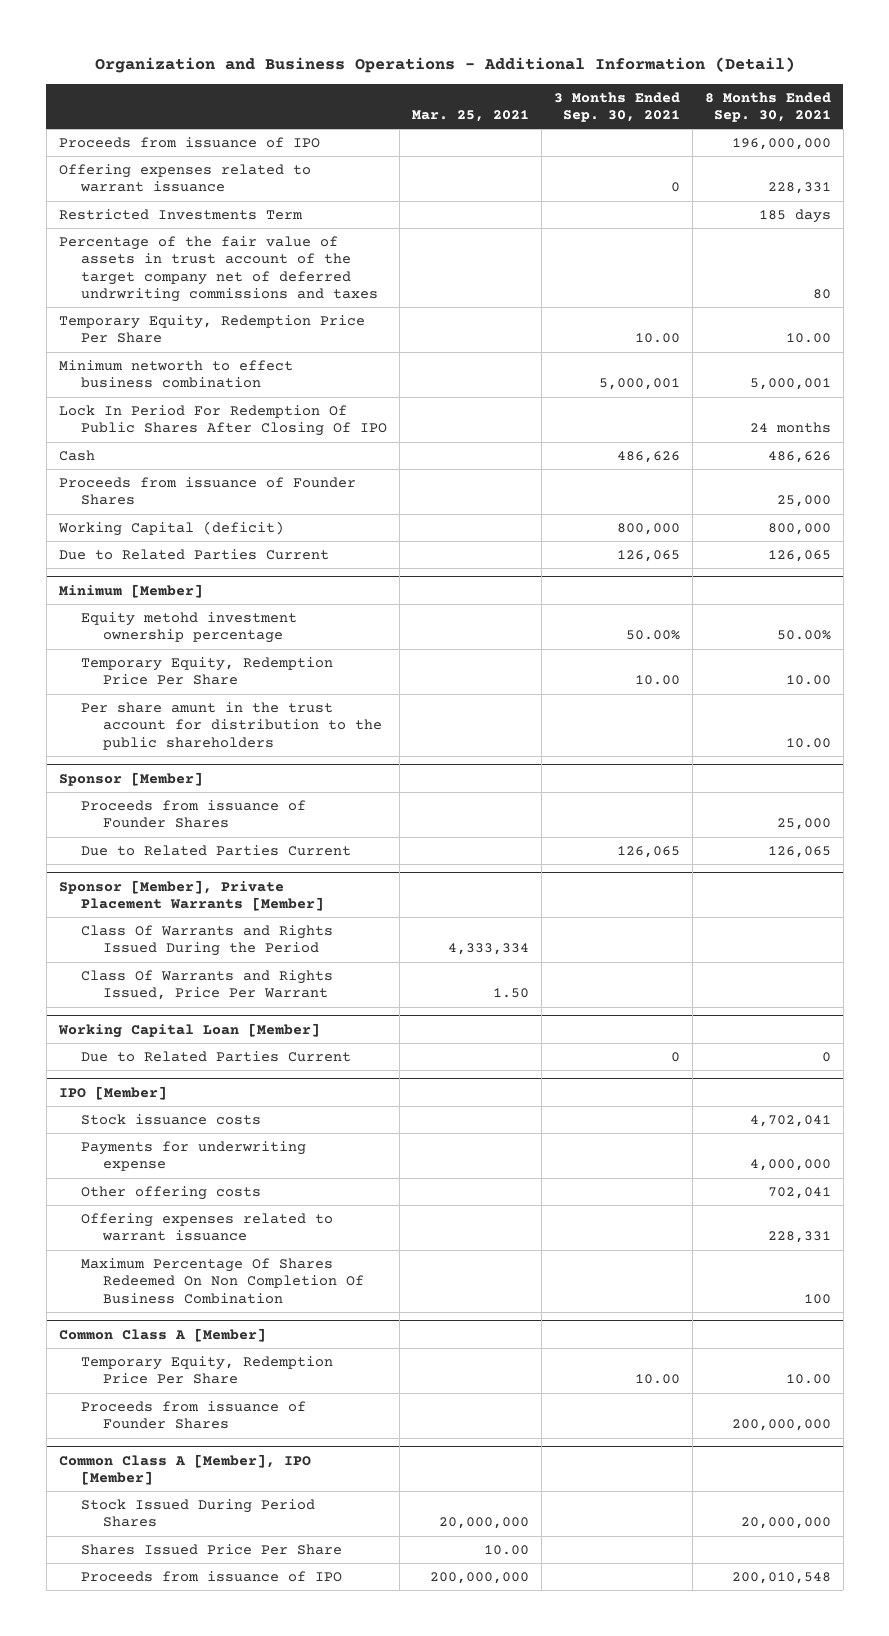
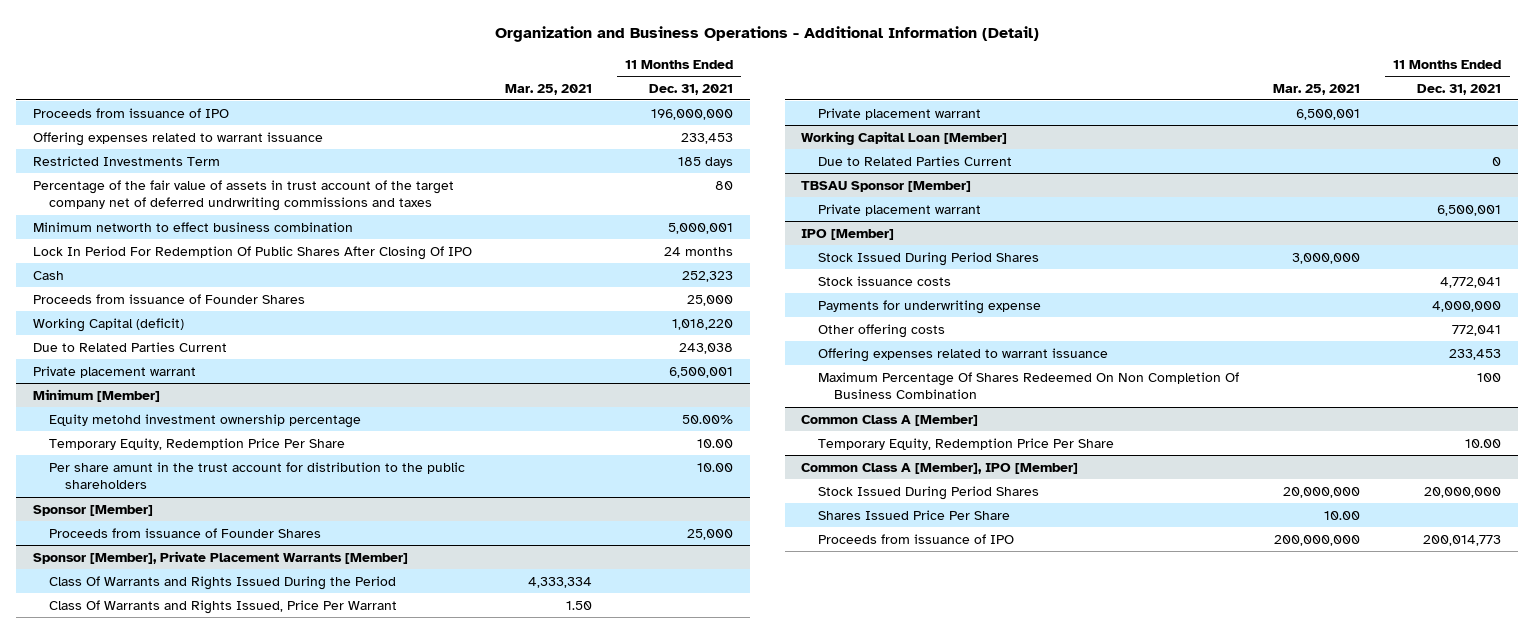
- | Mar. 25, 2021 | 3 Months Ended Sep. 30, 2021 | 8 Months Ended Sep. 30, 2021
+ | Mar. 25, 2021 | 11 Months Ended Dec. 31, 2021
- Temporary Equity, Redemption Price Per Share | | 10.00 | 10.00
+ Private placement warrant | | 6,500,001
@ Sponsor [Member]
- Due to Related Parties Current | | 126,065 | 126,065
@ Sponsor [Member], Private Placement Warrants [Member]
+ Private placement warrant | 6,500,001 |
+ TBSAU Sponsor [Member]
+ Private placement warrant | | 6,500,001
@ IPO [Member]
+ Stock Issued During Period Shares | 3,000,000 |
@ Common Class A [Member]
- Proceeds from issuance of Founder Shares | | | 200,000,000

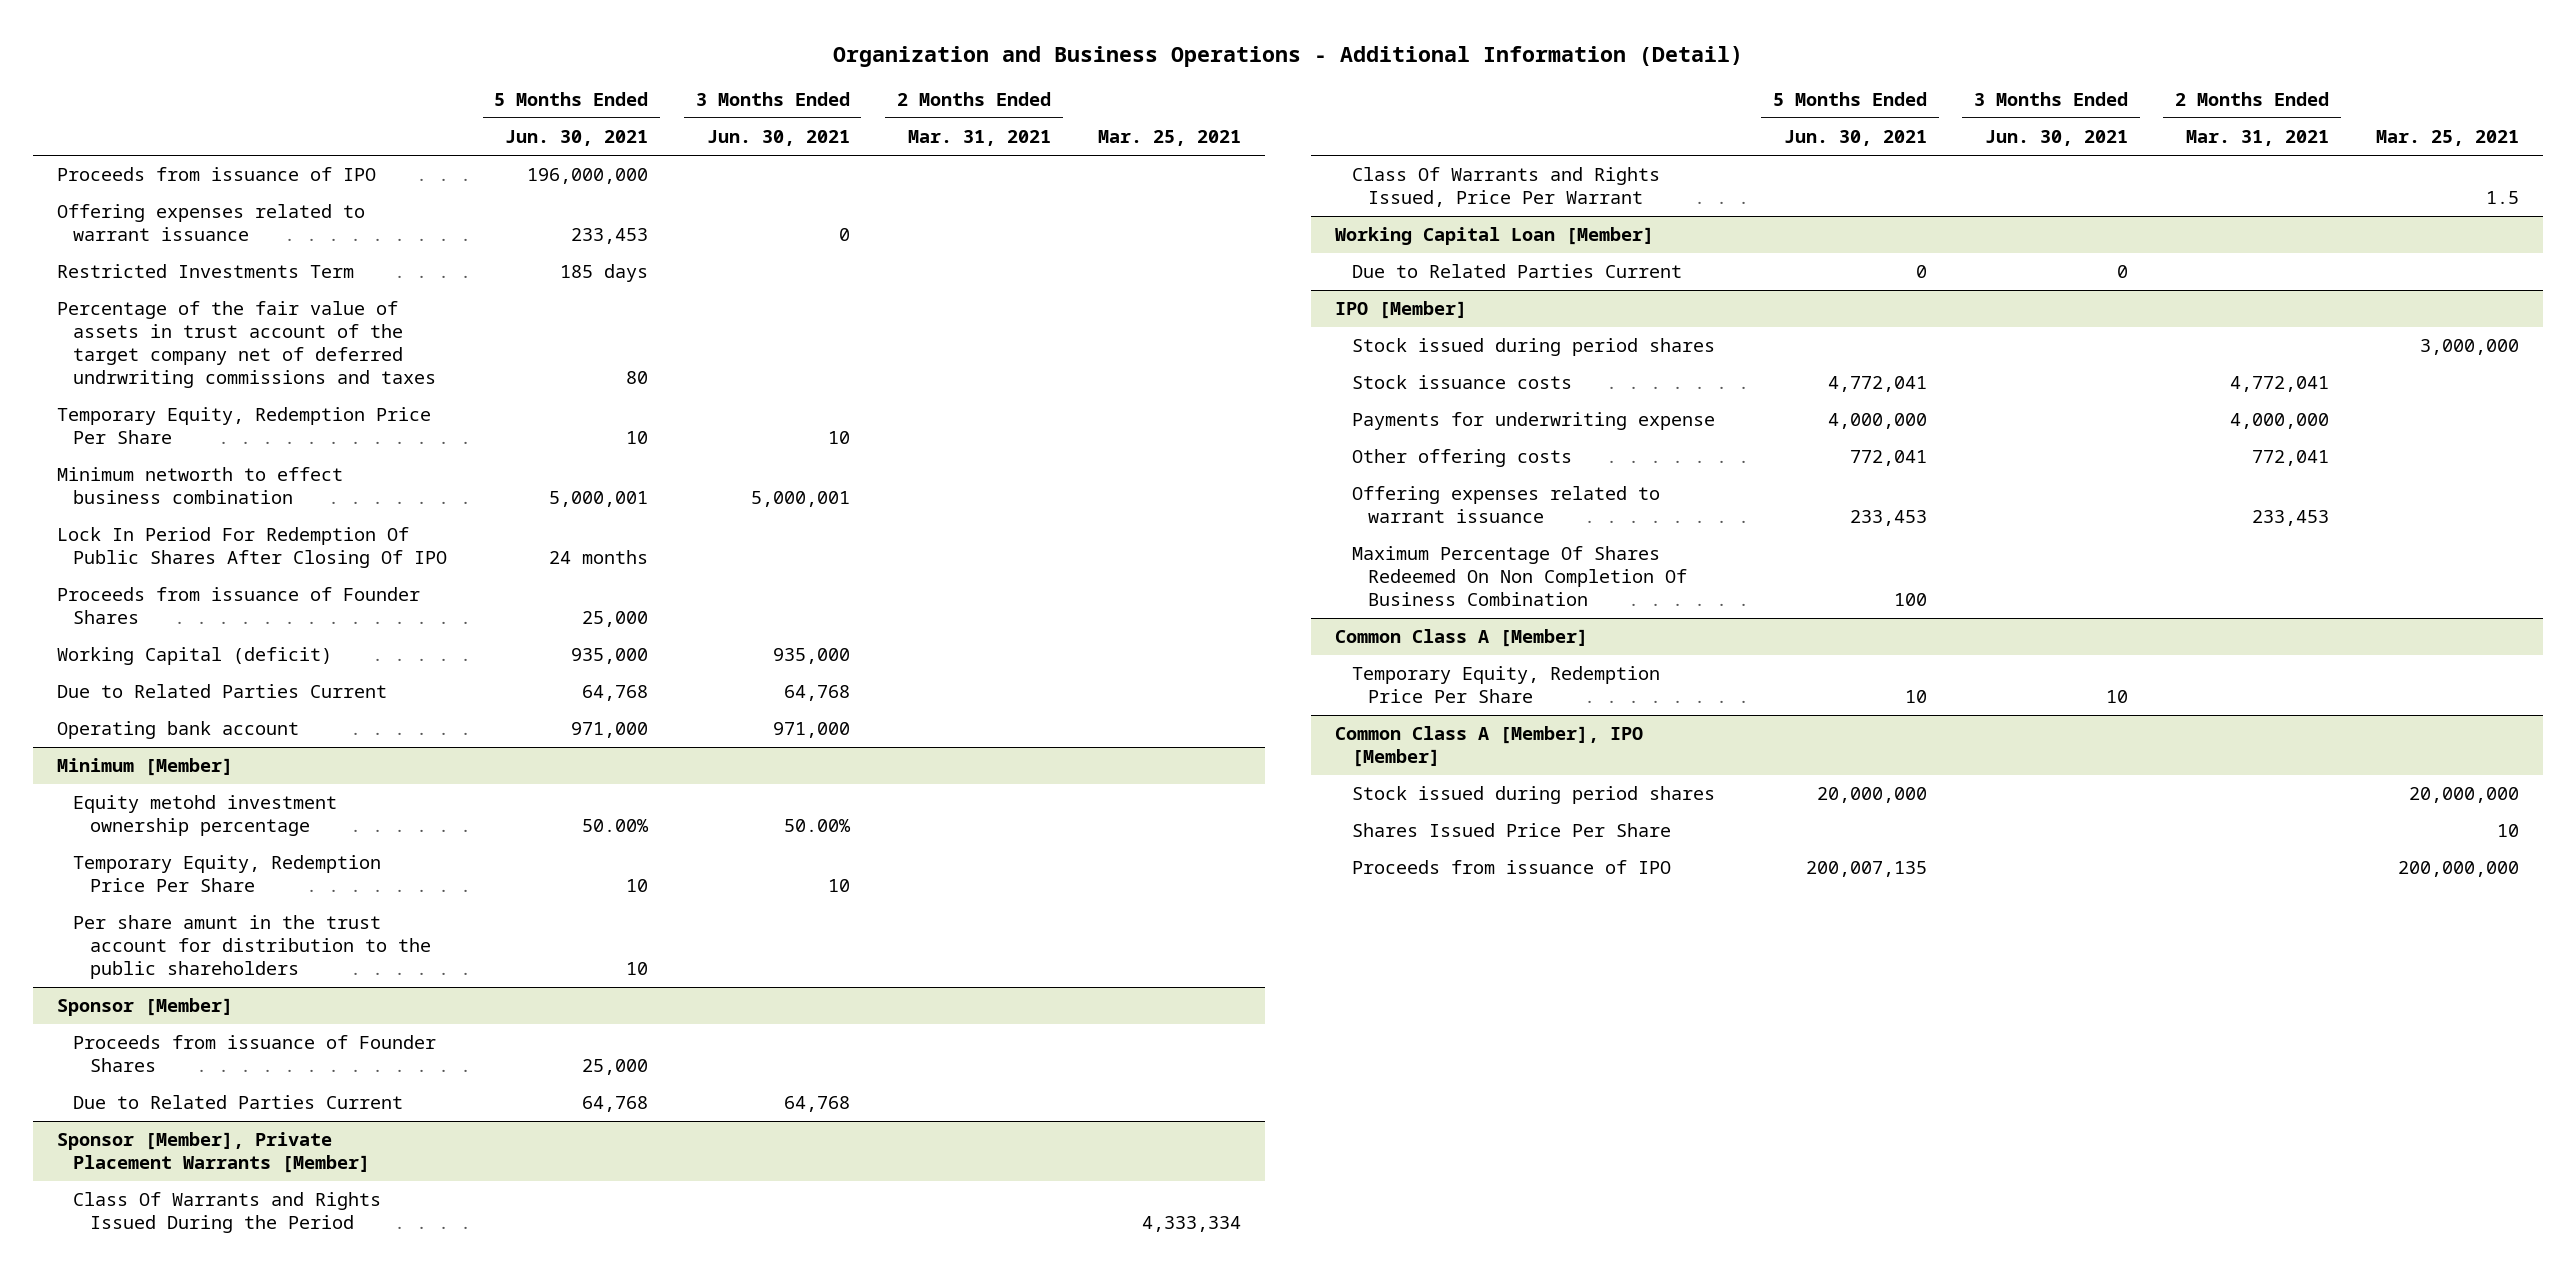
- | Mar. 25, 2021 | 11 Months Ended Dec. 31, 2021
+ | 5 Months Ended Jun. 30, 2021 | 3 Months Ended Jun. 30, 2021 | 2 Months Ended Mar. 31, 2021 | Mar. 25, 2021
+ Temporary Equity, Redemption Price Per Share | 10 | 10 | |
- Cash | | 252,323
- Private placement warrant | | 6,500,001
+ Operating bank account | 971,000 | 971,000 | |
@ Sponsor [Member]
+ Due to Related Parties Current | 64,768 | 64,768 | |
@ Sponsor [Member], Private Placement Warrants [Member]
- Class Of Warrants and Rights Issued, Price Per Warrant | 1.50 |
- Private placement warrant | 6,500,001 |
+ Class Of Warrants and Rights Issued, Price Per Warrant | | | | 1.5
- TBSAU Sponsor [Member]
- Private placement warrant | | 6,500,001
@ IPO [Member]
- Stock Issued During Period Shares | 3,000,000 |
+ Stock issued during period shares | | | | 3,000,000
@ Common Class A [Member], IPO [Member]
- Stock Issued During Period Shares | 20,000,000 | 20,000,000
- Shares Issued Price Per Share | 10.00 |
+ Stock issued during period shares | 20,000,000 | | | 20,000,000
+ Shares Issued Price Per Share | | | | 10

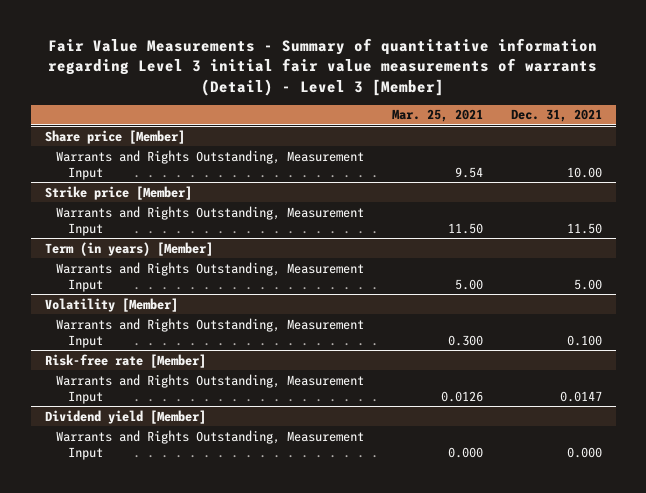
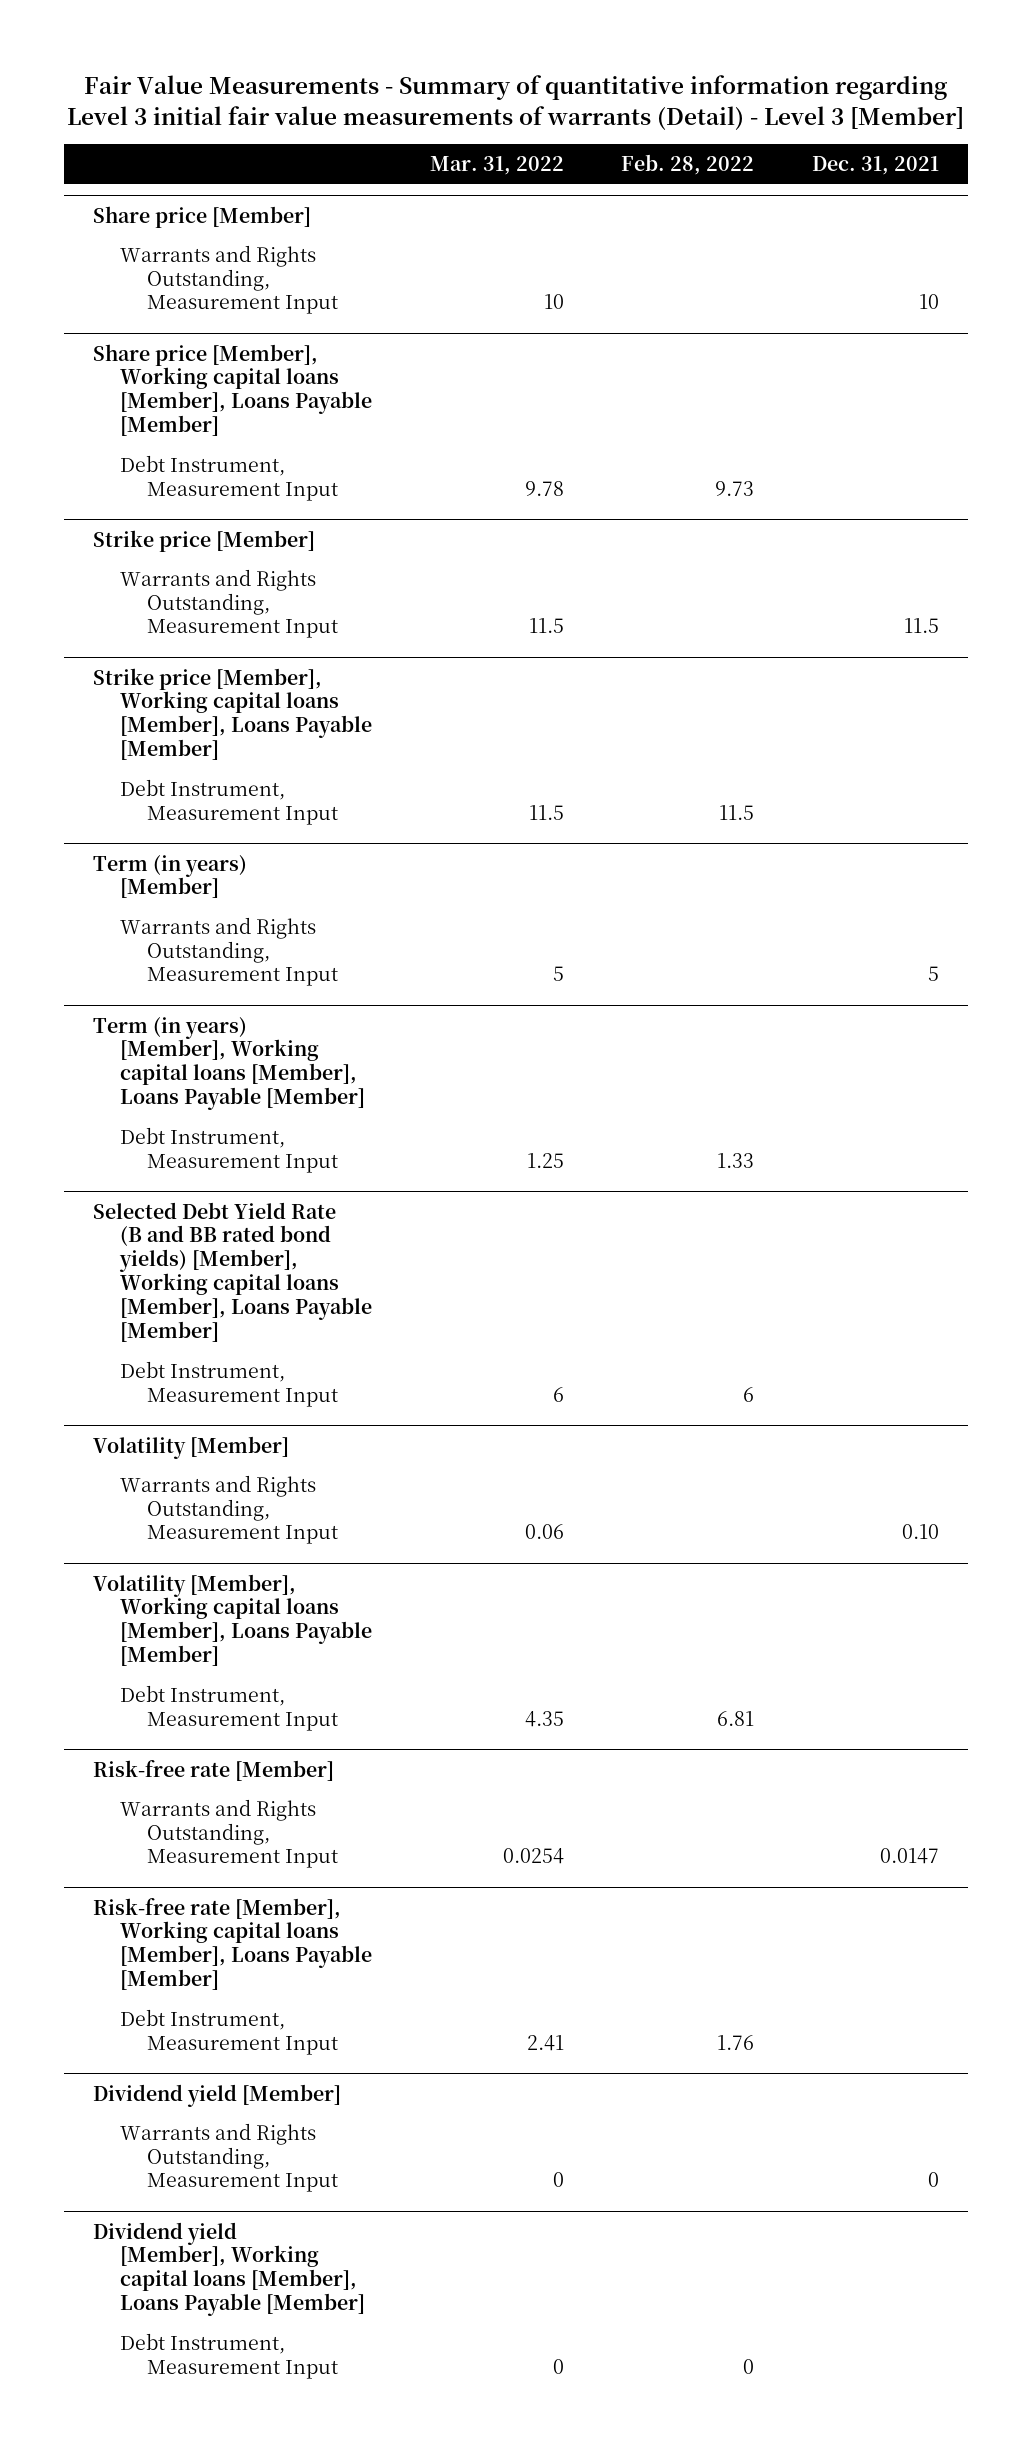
- | Mar. 25, 2021 | Dec. 31, 2021
+ | Mar. 31, 2022 | Feb. 28, 2022 | Dec. 31, 2021
@ Share price [Member]
- Warrants and Rights Outstanding, Measurement Input | 9.54 | 10.00
+ Warrants and Rights Outstanding, Measurement Input | 10 | | 10
+ Share price [Member], Working capital loans [Member], Loans Payable [Member]
+ Debt Instrument, Measurement Input | 9.78 | 9.73 |
@ Strike price [Member]
- Warrants and Rights Outstanding, Measurement Input | 11.50 | 11.50
+ Warrants and Rights Outstanding, Measurement Input | 11.5 | | 11.5
+ Strike price [Member], Working capital loans [Member], Loans Payable [Member]
+ Debt Instrument, Measurement Input | 11.5 | 11.5 |
@ Term (in years) [Member]
- Warrants and Rights Outstanding, Measurement Input | 5.00 | 5.00
+ Warrants and Rights Outstanding, Measurement Input | 5 | | 5
+ Term (in years) [Member], Working capital loans [Member], Loans Payable [Member]
+ Debt Instrument, Measurement Input | 1.25 | 1.33 |
+ Selected Debt Yield Rate (B and BB rated bond yields) [Member], Working capital loans [Member], Loans Payable [Member]
+ Debt Instrument, Measurement Input | 6 | 6 |
@ Volatility [Member]
- Warrants and Rights Outstanding, Measurement Input | 0.300 | 0.100
+ Warrants and Rights Outstanding, Measurement Input | 0.06 | | 0.10
+ Volatility [Member], Working capital loans [Member], Loans Payable [Member]
+ Debt Instrument, Measurement Input | 4.35 | 6.81 |
+ Risk-free rate [Member], Working capital loans [Member], Loans Payable [Member]
+ Debt Instrument, Measurement Input | 2.41 | 1.76 |
@ Dividend yield [Member]
- Warrants and Rights Outstanding, Measurement Input | 0.000 | 0.000
+ Warrants and Rights Outstanding, Measurement Input | 0 | | 0
+ Dividend yield [Member], Working capital loans [Member], Loans Payable [Member]
+ Debt Instrument, Measurement Input | 0 | 0 |

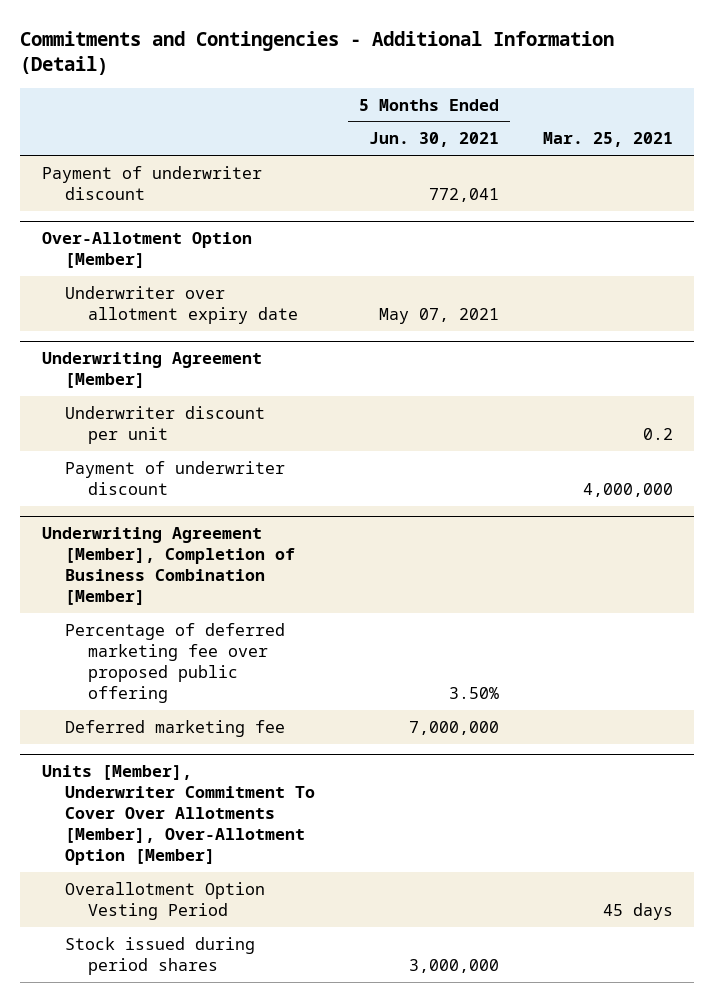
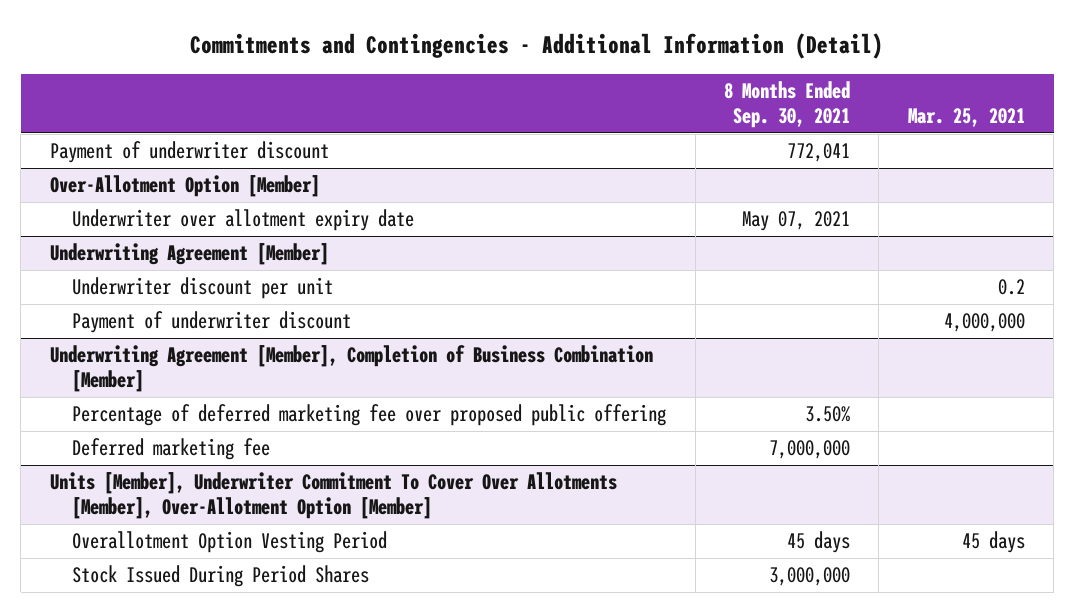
- | 5 Months Ended Jun. 30, 2021 | Mar. 25, 2021
+ | 8 Months Ended Sep. 30, 2021 | Mar. 25, 2021
@ Units [Member], Underwriter Commitment To Cover Over Allotments [Member], Over-Allotment Option [Member]
- Stock issued during period shares | 3,000,000 |
+ Stock Issued During Period Shares | 3,000,000 |

